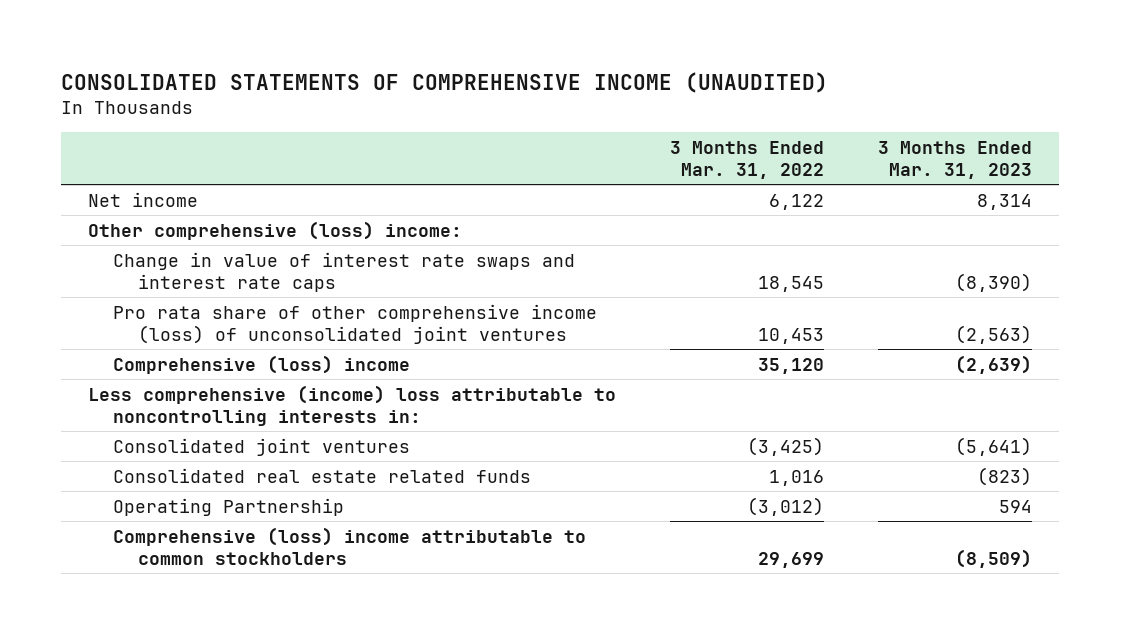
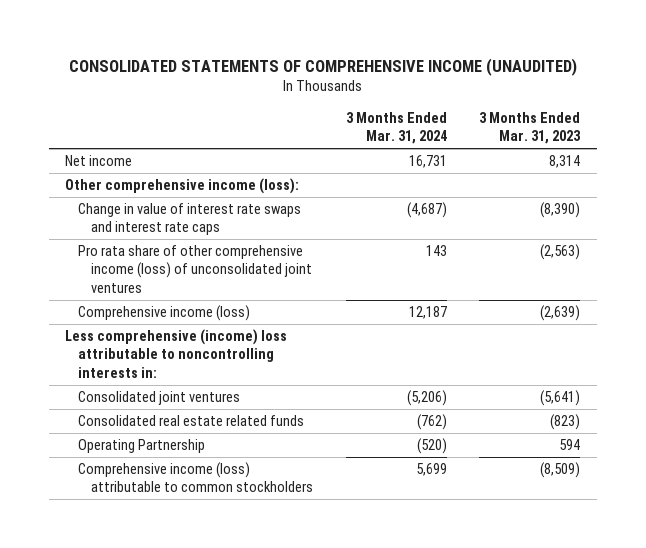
- | 3 Months Ended Mar. 31, 2022 | 3 Months Ended Mar. 31, 2023
+ | 3 Months Ended Mar. 31, 2024 | 3 Months Ended Mar. 31, 2023
- Other comprehensive (loss) income:
+ Other comprehensive income (loss):
- Comprehensive (loss) income | 35,120 | (2,639)
+ Comprehensive income (loss) | 12,187 | (2,639)
- Comprehensive (loss) income attributable to common stockholders | 29,699 | (8,509)
+ Comprehensive income (loss) attributable to common stockholders | 5,699 | (8,509)

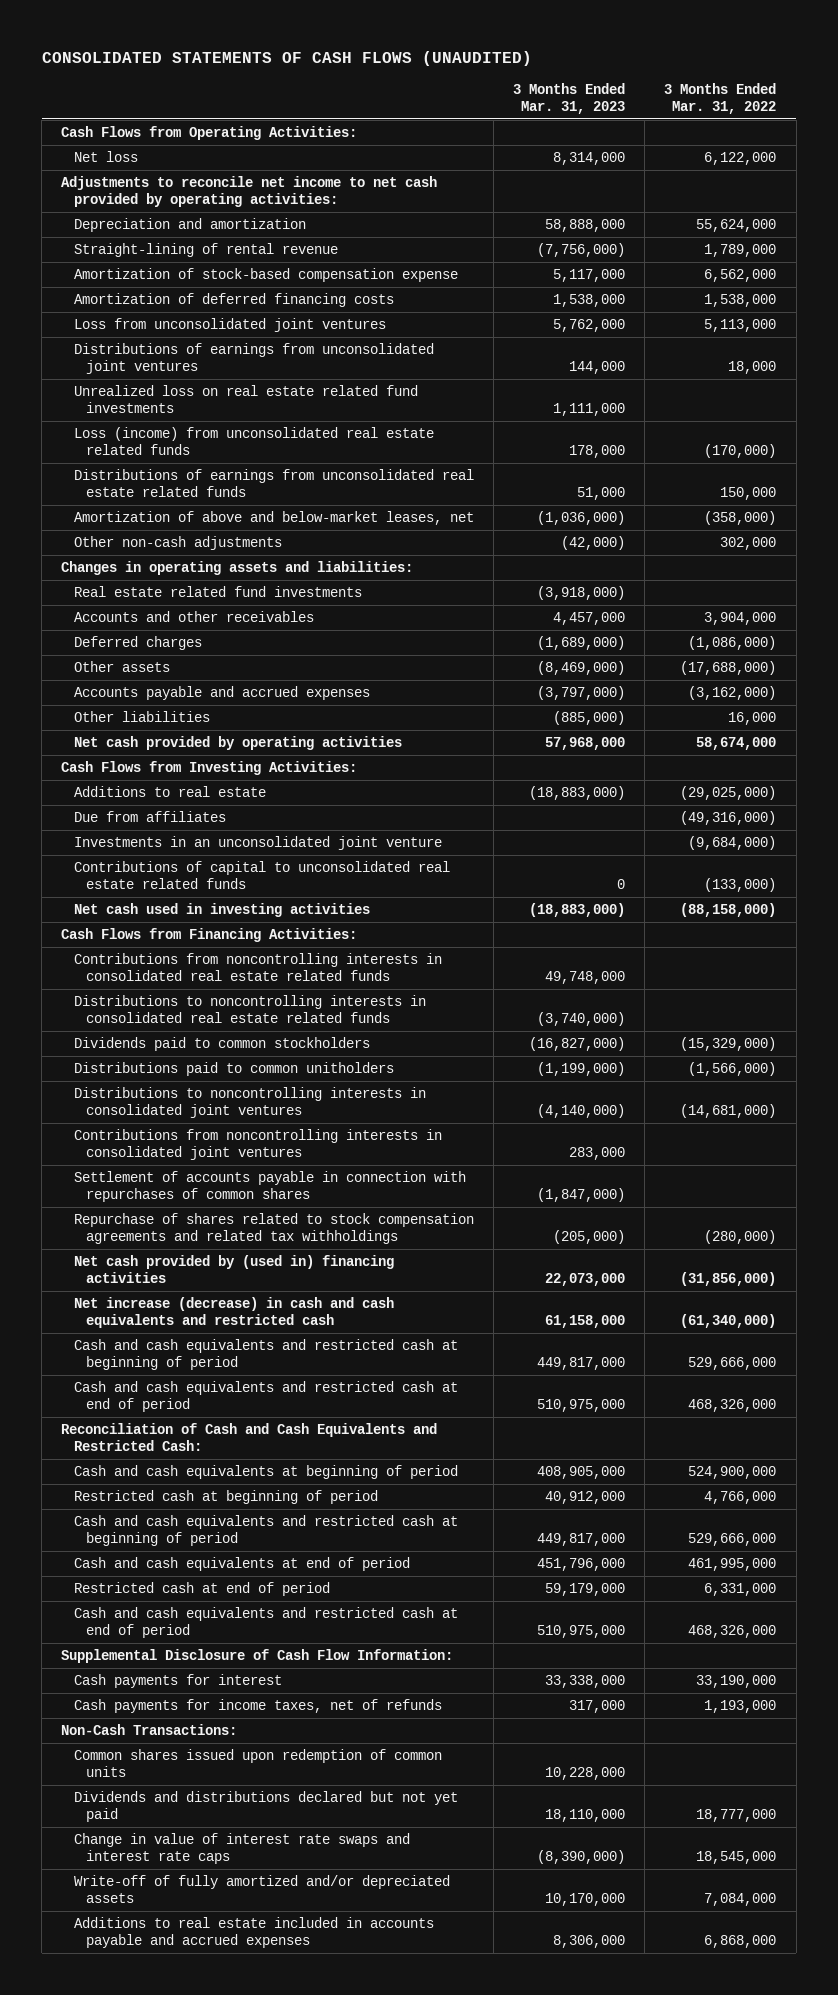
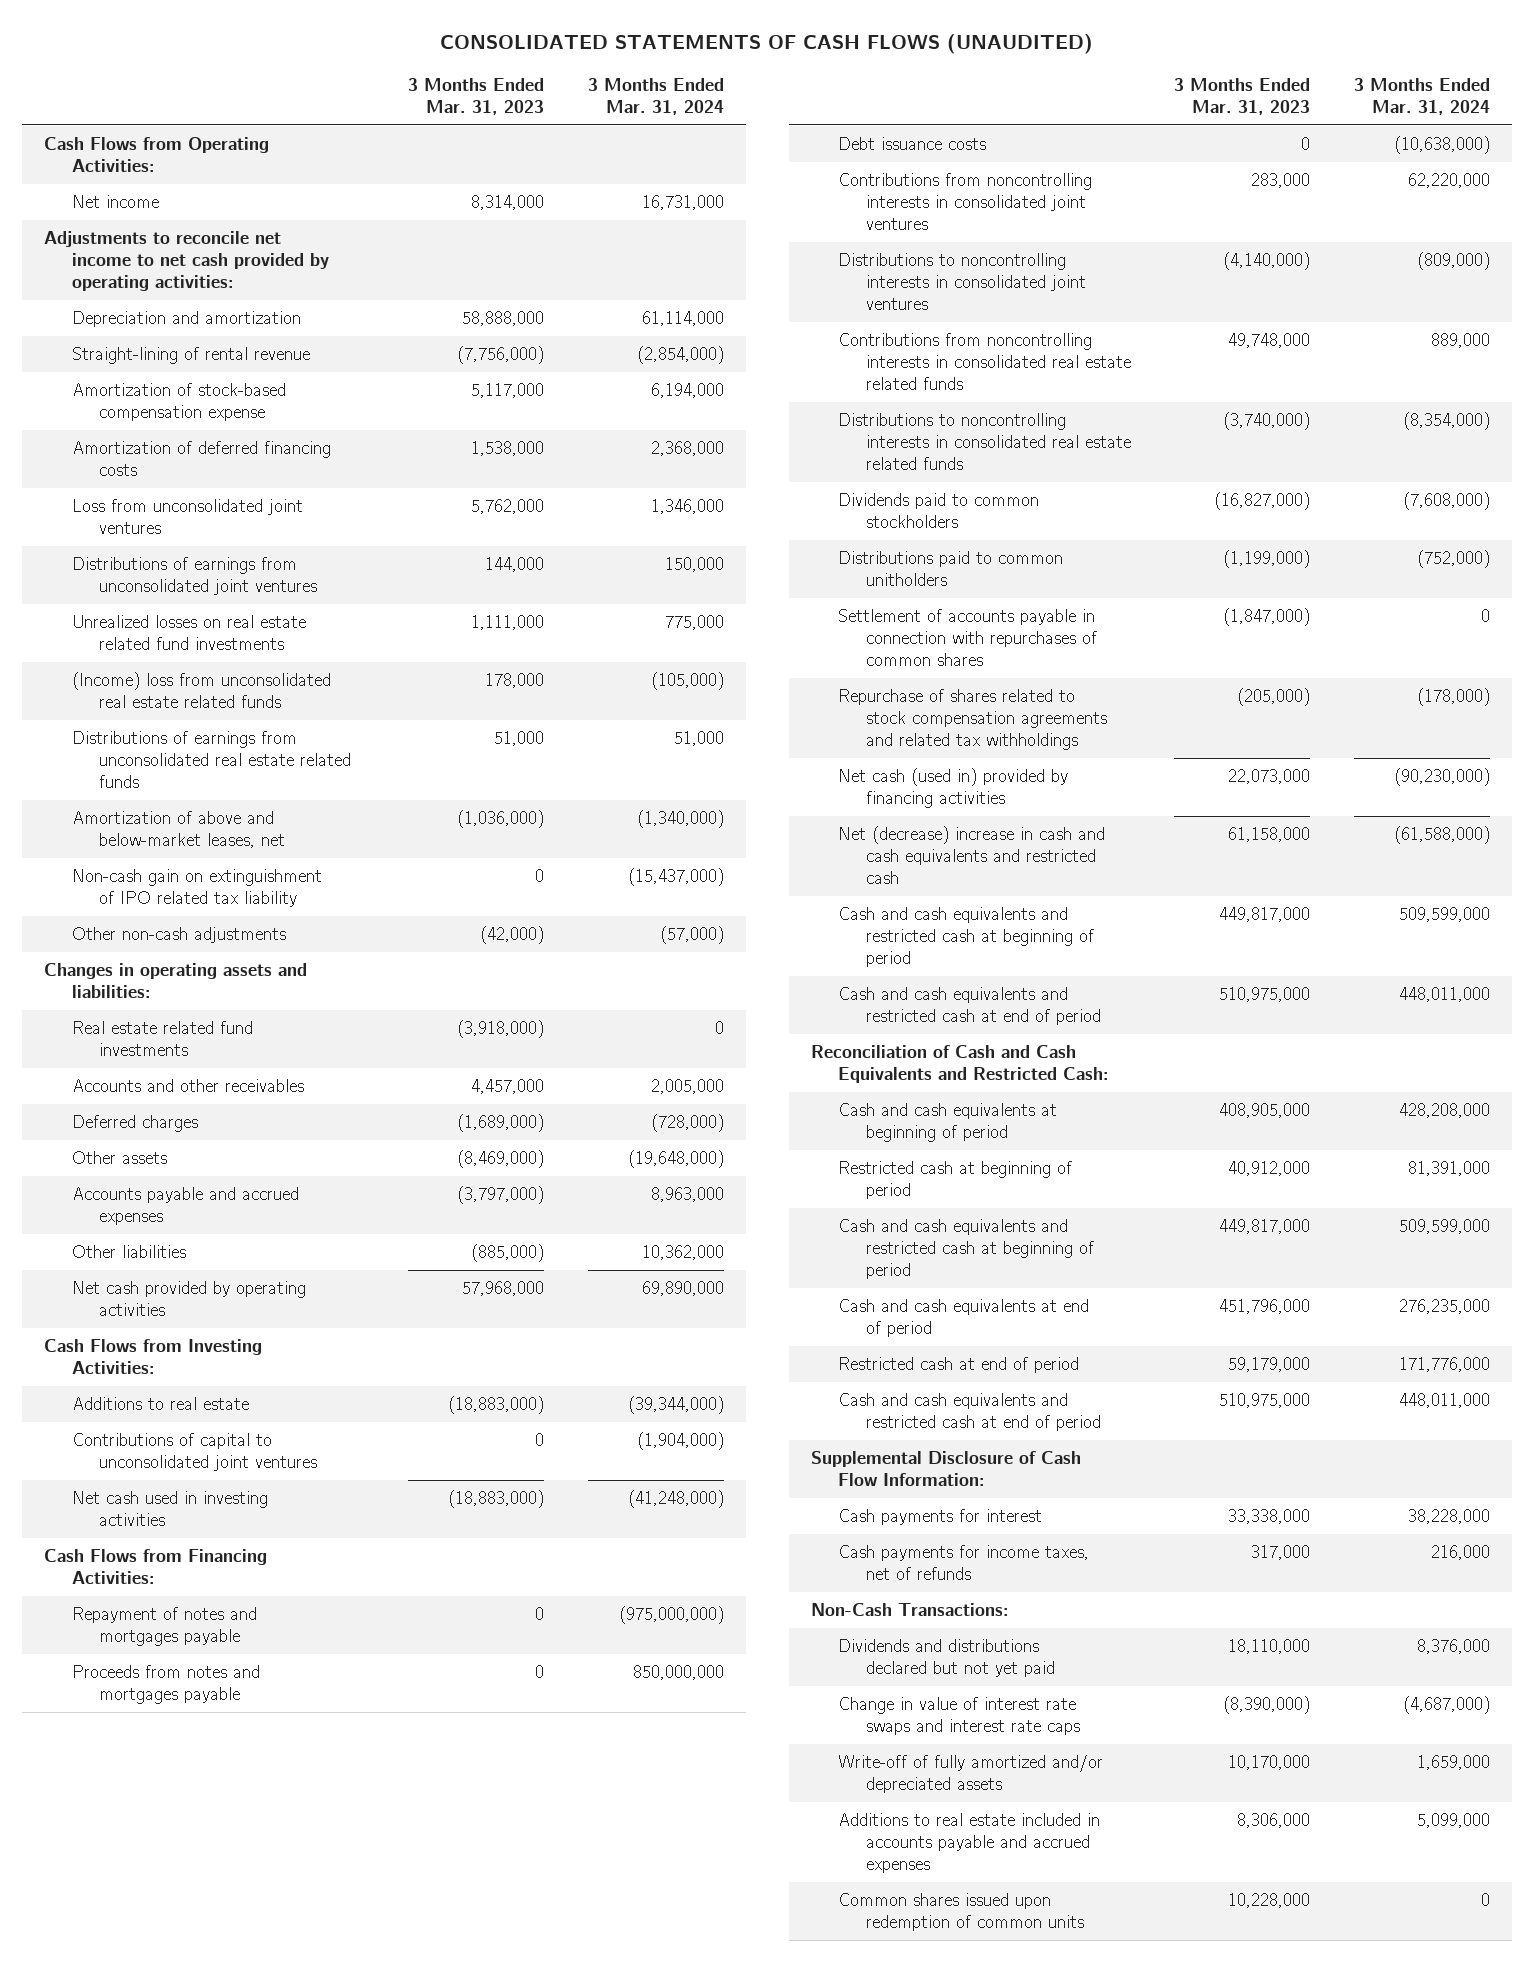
- | 3 Months Ended Mar. 31, 2023 | 3 Months Ended Mar. 31, 2022
+ | 3 Months Ended Mar. 31, 2023 | 3 Months Ended Mar. 31, 2024
- Net loss | 8,314,000 | 6,122,000
+ Net income | 8,314,000 | 16,731,000
- Unrealized loss on real estate related fund investments | 1,111,000 |
- Loss (income) from unconsolidated real estate related funds | 178,000 | (170,000)
+ Unrealized losses on real estate related fund investments | 1,111,000 | 775,000
+ (Income) loss from unconsolidated real estate related funds | 178,000 | (105,000)
+ Non-cash gain on extinguishment of IPO related tax liability | 0 | (15,437,000)
- Due from affiliates | | (49,316,000)
- Investments in an unconsolidated joint venture | | (9,684,000)
- Contributions of capital to unconsolidated real estate related funds | 0 | (133,000)
+ Contributions of capital to unconsolidated joint ventures | 0 | (1,904,000)
+ Repayment of notes and mortgages payable | 0 | (975,000,000)
+ Proceeds from notes and mortgages payable | 0 | 850,000,000
+ Debt issuance costs | 0 | (10,638,000)
moved up: Contributions from noncontrolling interests in consolidated joint ventures | 283,000 | 62,220,000
moved up: Distributions to noncontrolling interests in consolidated joint ventures | (4,140,000) | (809,000)
- Net cash provided by (used in) financing activities | 22,073,000 | (31,856,000)
- Net increase (decrease) in cash and cash equivalents and restricted cash | 61,158,000 | (61,340,000)
+ Net cash (used in) provided by financing activities | 22,073,000 | (90,230,000)
+ Net (decrease) increase in cash and cash equivalents and restricted cash | 61,158,000 | (61,588,000)
moved down: Common shares issued upon redemption of common units | 10,228,000 | 0

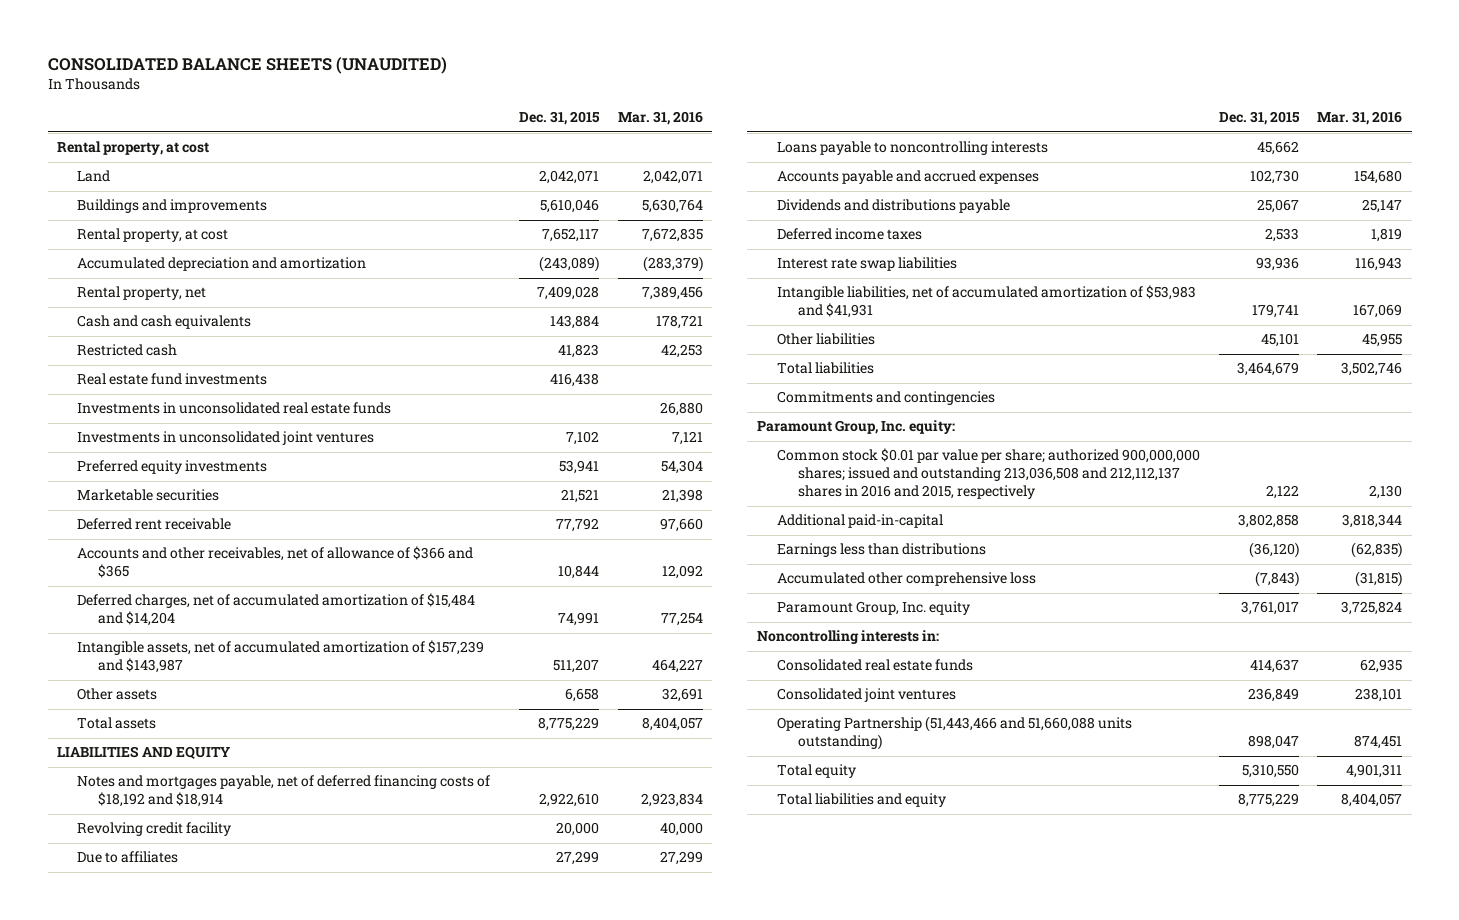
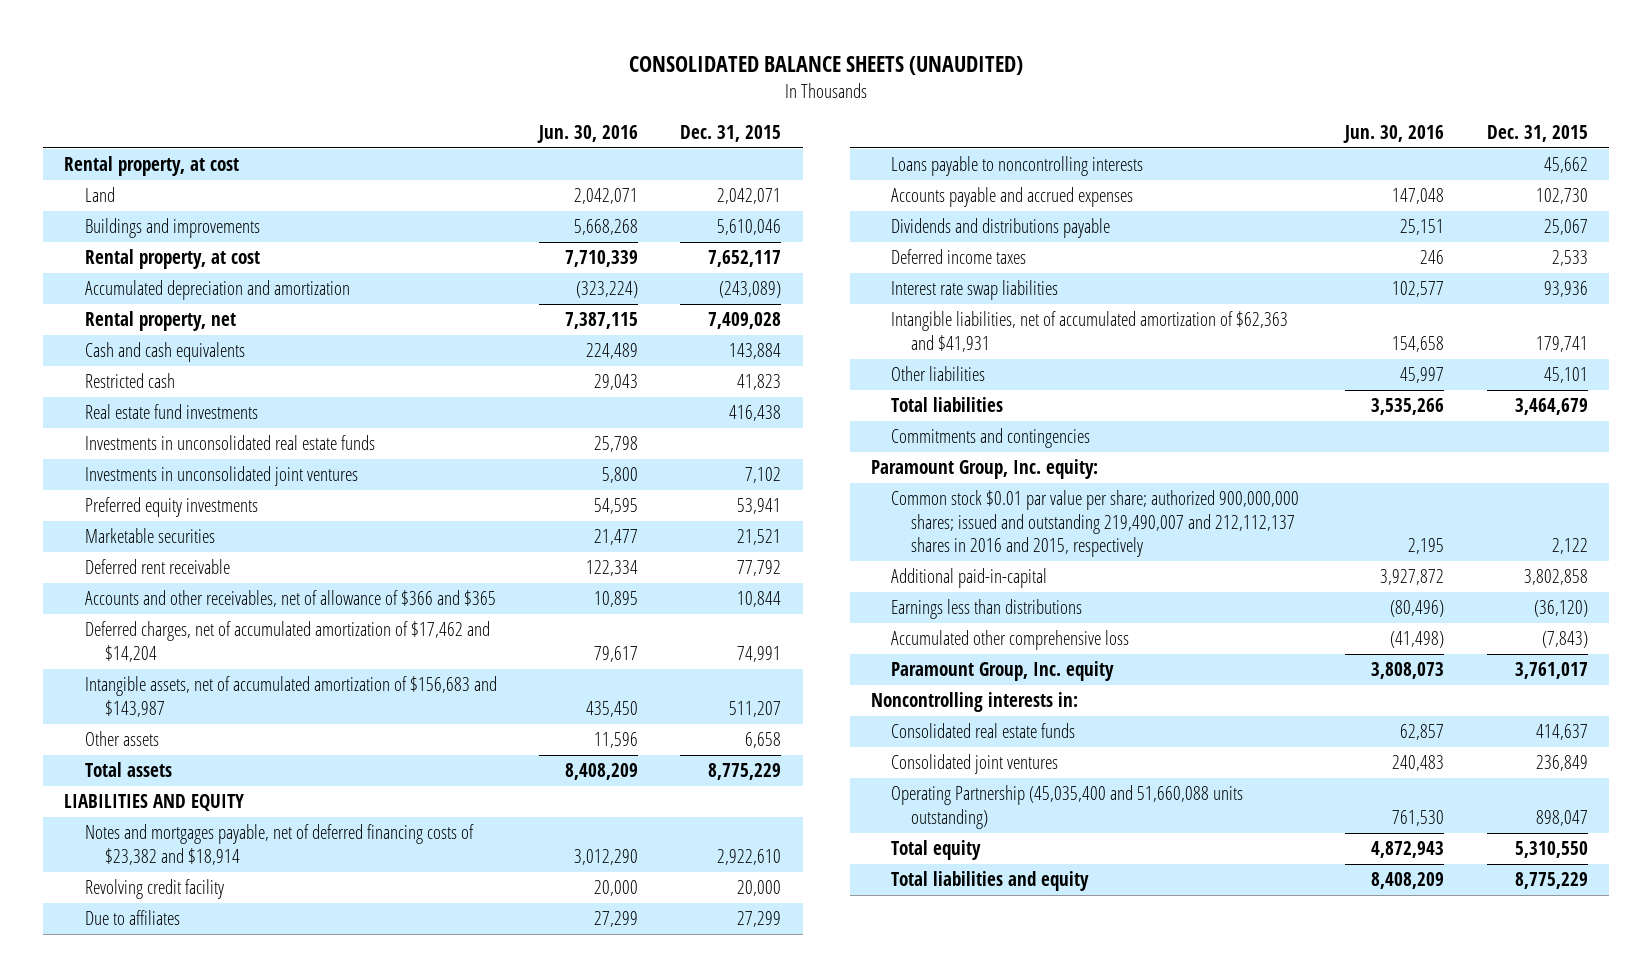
- | Dec. 31, 2015 | Mar. 31, 2016
+ | Jun. 30, 2016 | Dec. 31, 2015
- Deferred charges, net of accumulated amortization of $15,484 and $14,204 | 74,991 | 77,254
- Intangible assets, net of accumulated amortization of $157,239 and $143,987 | 511,207 | 464,227
+ Deferred charges, net of accumulated amortization of $17,462 and $14,204 | 79,617 | 74,991
+ Intangible assets, net of accumulated amortization of $156,683 and $143,987 | 435,450 | 511,207
- Notes and mortgages payable, net of deferred financing costs of $18,192 and $18,914 | 2,922,610 | 2,923,834
+ Notes and mortgages payable, net of deferred financing costs of $23,382 and $18,914 | 3,012,290 | 2,922,610
- Intangible liabilities, net of accumulated amortization of $53,983 and $41,931 | 179,741 | 167,069
+ Intangible liabilities, net of accumulated amortization of $62,363 and $41,931 | 154,658 | 179,741
- Common stock $0.01 par value per share; authorized 900,000,000 shares; issued and outstanding 213,036,508 and 212,112,137 shares in 2016 and 2015, respectively | 2,122 | 2,130
+ Common stock $0.01 par value per share; authorized 900,000,000 shares; issued and outstanding 219,490,007 and 212,112,137 shares in 2016 and 2015, respectively | 2,195 | 2,122
- Operating Partnership (51,443,466 and 51,660,088 units outstanding) | 898,047 | 874,451
+ Operating Partnership (45,035,400 and 51,660,088 units outstanding) | 761,530 | 898,047

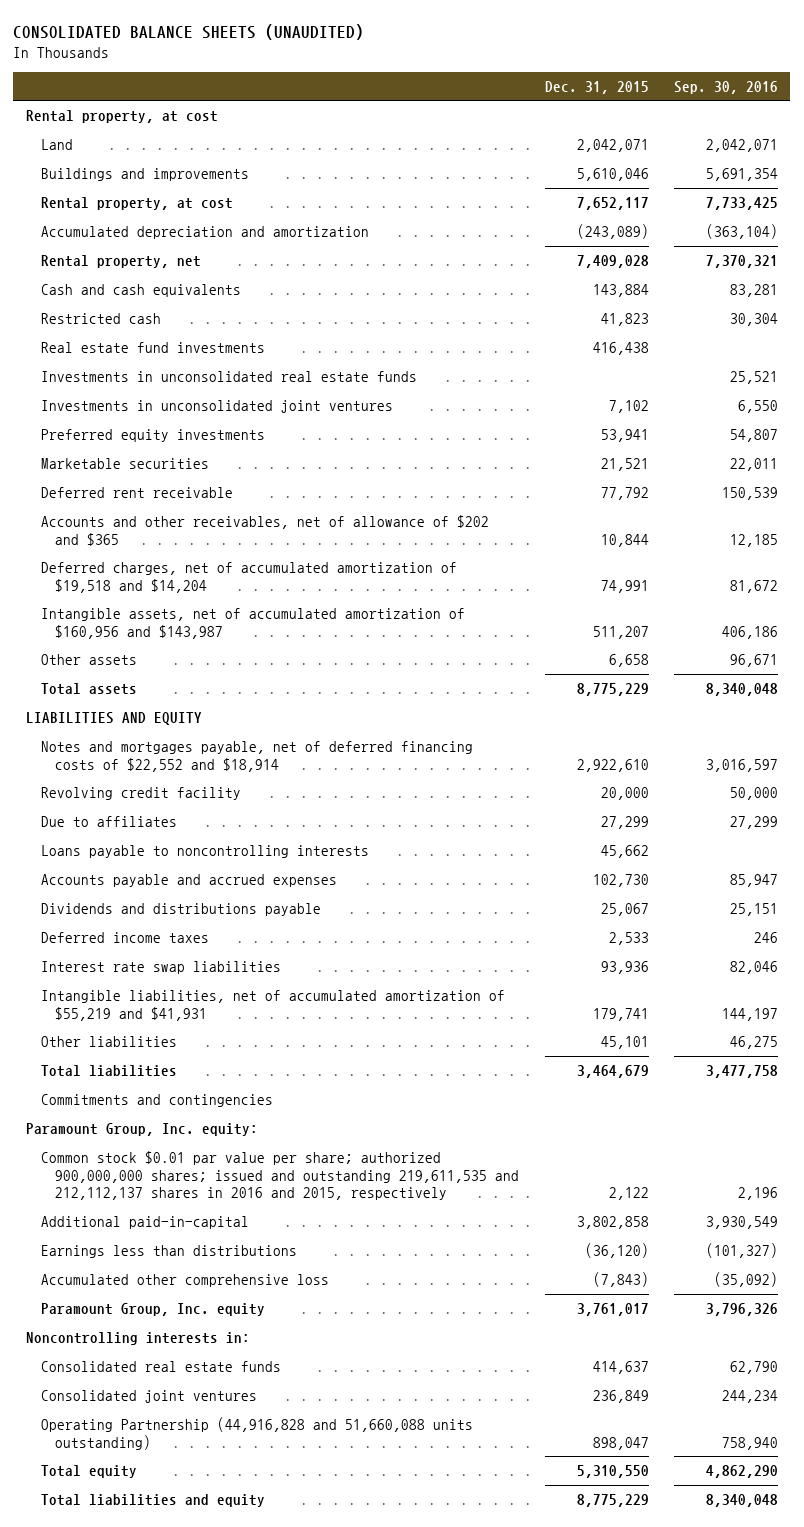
- | Jun. 30, 2016 | Dec. 31, 2015
+ | Dec. 31, 2015 | Sep. 30, 2016
- Accounts and other receivables, net of allowance of $366 and $365 | 10,895 | 10,844
- Deferred charges, net of accumulated amortization of $17,462 and $14,204 | 79,617 | 74,991
- Intangible assets, net of accumulated amortization of $156,683 and $143,987 | 435,450 | 511,207
+ Accounts and other receivables, net of allowance of $202 and $365 | 10,844 | 12,185
+ Deferred charges, net of accumulated amortization of $19,518 and $14,204 | 74,991 | 81,672
+ Intangible assets, net of accumulated amortization of $160,956 and $143,987 | 511,207 | 406,186
- Notes and mortgages payable, net of deferred financing costs of $23,382 and $18,914 | 3,012,290 | 2,922,610
+ Notes and mortgages payable, net of deferred financing costs of $22,552 and $18,914 | 2,922,610 | 3,016,597
- Intangible liabilities, net of accumulated amortization of $62,363 and $41,931 | 154,658 | 179,741
+ Intangible liabilities, net of accumulated amortization of $55,219 and $41,931 | 179,741 | 144,197
- Common stock $0.01 par value per share; authorized 900,000,000 shares; issued and outstanding 219,490,007 and 212,112,137 shares in 2016 and 2015, respectively | 2,195 | 2,122
+ Common stock $0.01 par value per share; authorized 900,000,000 shares; issued and outstanding 219,611,535 and 212,112,137 shares in 2016 and 2015, respectively | 2,122 | 2,196
- Operating Partnership (45,035,400 and 51,660,088 units outstanding) | 761,530 | 898,047
+ Operating Partnership (44,916,828 and 51,660,088 units outstanding) | 898,047 | 758,940

